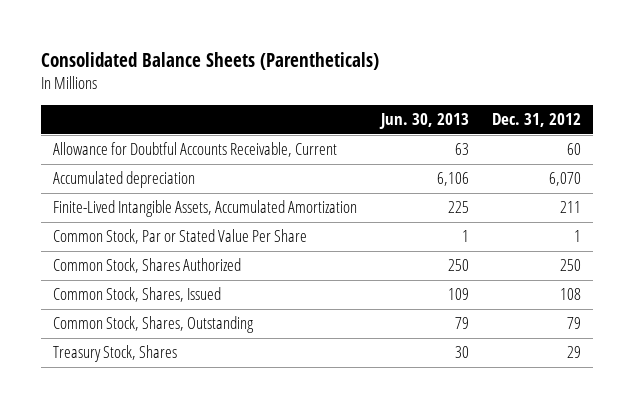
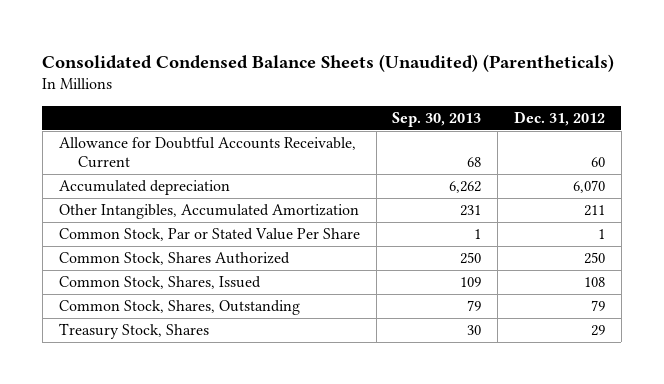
- Consolidated Balance Sheets (Parentheticals)
+ Consolidated Condensed Balance Sheets (Unaudited) (Parentheticals)
- | Jun. 30, 2013 | Dec. 31, 2012
+ | Sep. 30, 2013 | Dec. 31, 2012
- Finite-Lived Intangible Assets, Accumulated Amortization | 225 | 211
+ Other Intangibles, Accumulated Amortization | 231 | 211

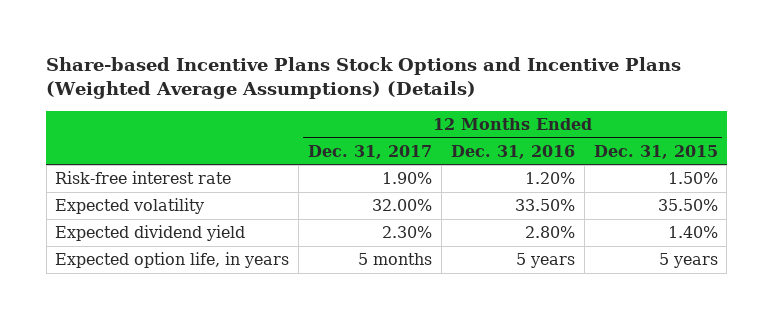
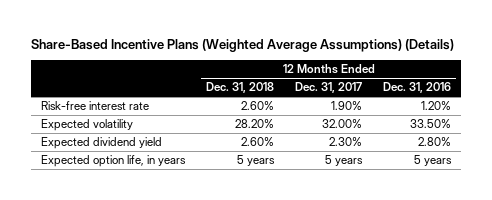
- Share-based Incentive Plans Stock Options and Incentive Plans (Weighted Average Assumptions) (Details)
+ Share-Based Incentive Plans (Weighted Average Assumptions) (Details)
- | 12 Months Ended Dec. 31, 2017 | 12 Months Ended Dec. 31, 2016 | 12 Months Ended Dec. 31, 2015
+ | 12 Months Ended Dec. 31, 2018 | 12 Months Ended Dec. 31, 2017 | 12 Months Ended Dec. 31, 2016
- Expected option life, in years | 5 months | 5 years | 5 years
+ Expected option life, in years | 5 years | 5 years | 5 years

